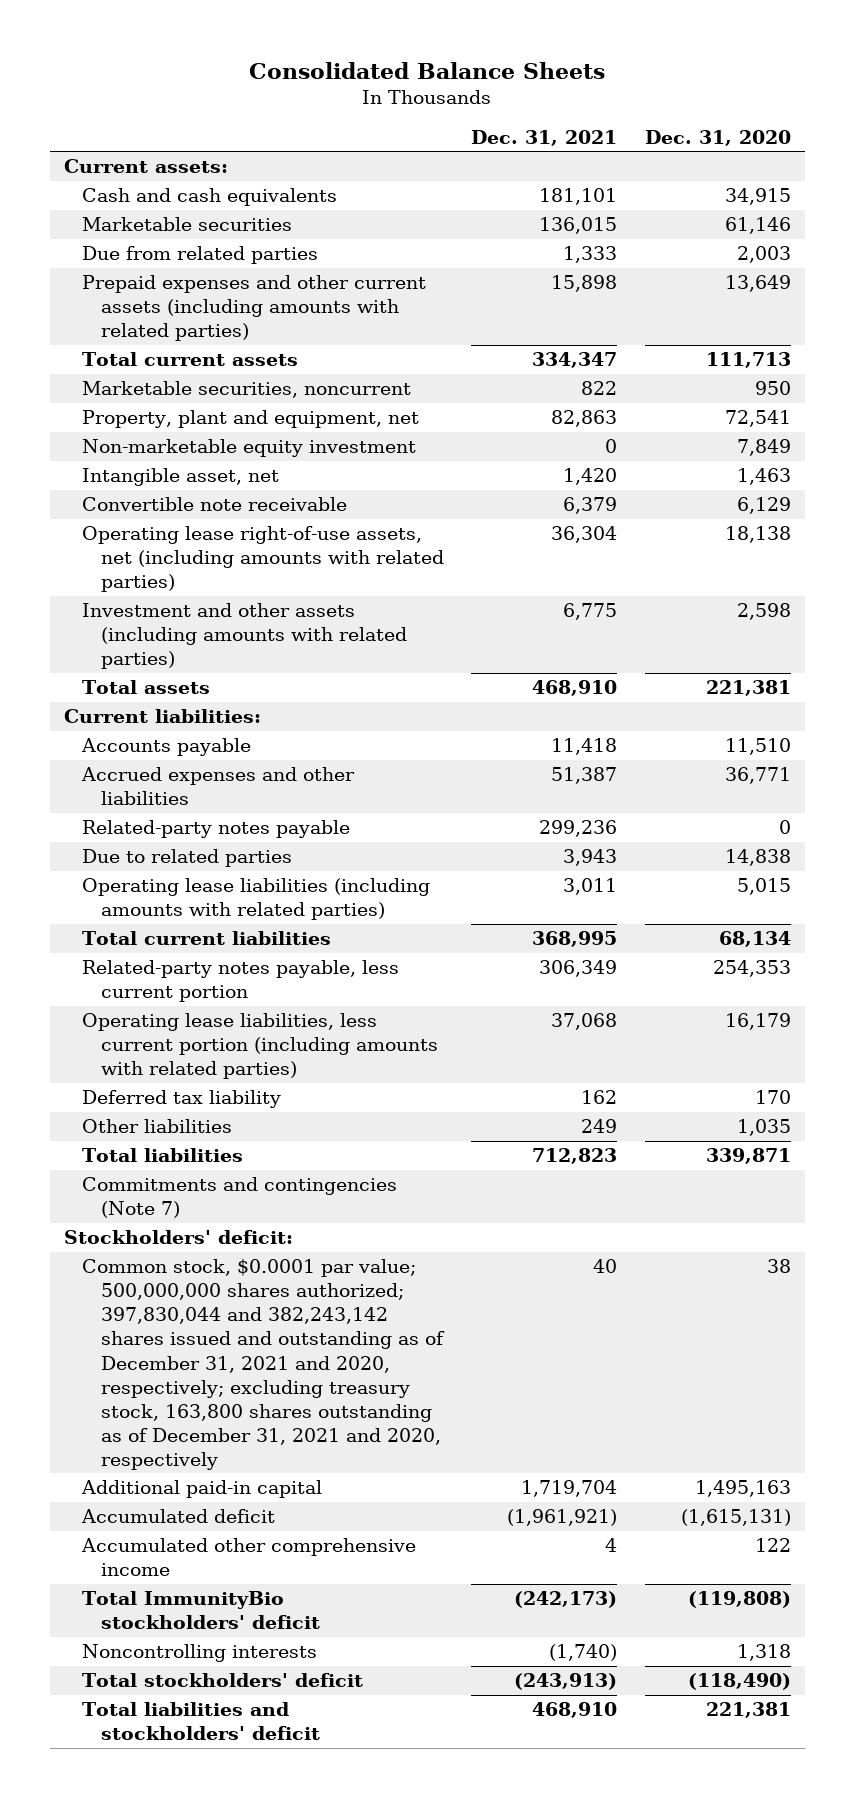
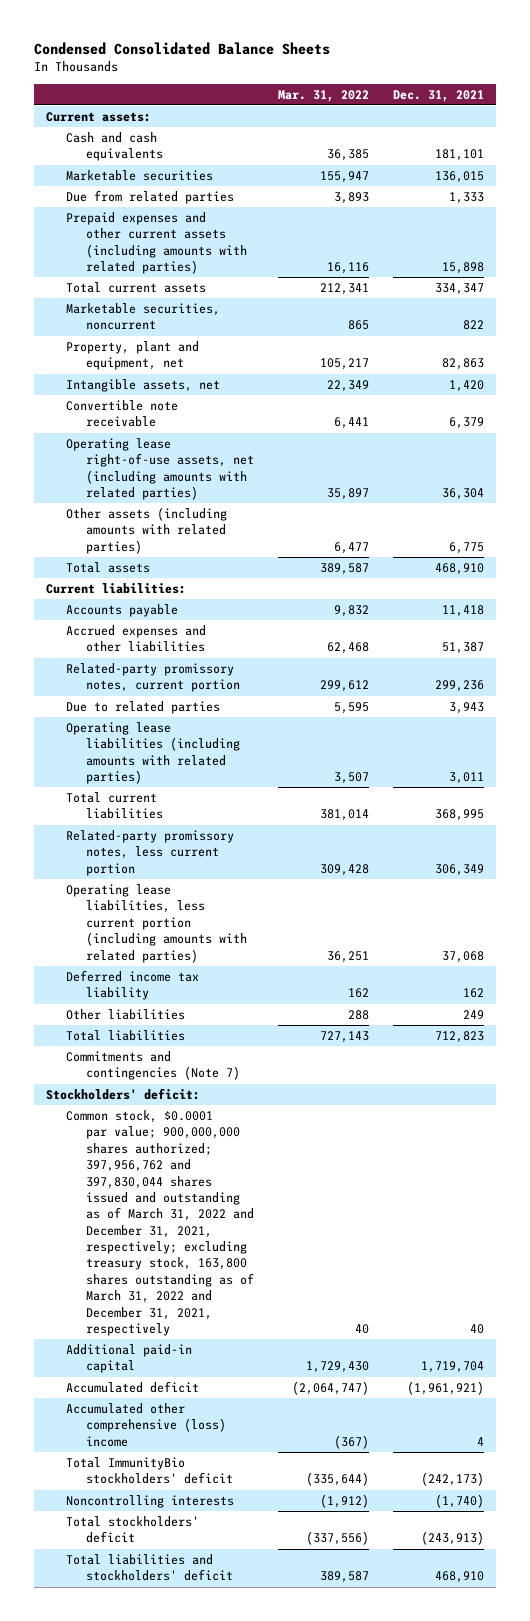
- Consolidated Balance Sheets
+ Condensed Consolidated Balance Sheets
- | Dec. 31, 2021 | Dec. 31, 2020
+ | Mar. 31, 2022 | Dec. 31, 2021
- Non-marketable equity investment | 0 | 7,849
- Intangible asset, net | 1,420 | 1,463
+ Intangible assets, net | 22,349 | 1,420
- Investment and other assets (including amounts with related parties) | 6,775 | 2,598
+ Other assets (including amounts with related parties) | 6,477 | 6,775
- Related-party notes payable | 299,236 | 0
+ Related-party promissory notes, current portion | 299,612 | 299,236
- Related-party notes payable, less current portion | 306,349 | 254,353
+ Related-party promissory notes, less current portion | 309,428 | 306,349
- Deferred tax liability | 162 | 170
+ Deferred income tax liability | 162 | 162
- Common stock, $0.0001 par value; 500,000,000 shares authorized; 397,830,044 and 382,243,142 shares issued and outstanding as of December 31, 2021 and 2020, respectively; excluding treasury stock, 163,800 shares outstanding as of December 31, 2021 and 2020, respectively | 40 | 38
+ Common stock, $0.0001 par value; 900,000,000 shares authorized; 397,956,762 and 397,830,044 shares issued and outstanding as of March 31, 2022 and December 31, 2021, respectively; excluding treasury stock, 163,800 shares outstanding as of March 31, 2022 and December 31, 2021, respectively | 40 | 40
- Accumulated other comprehensive income | 4 | 122
+ Accumulated other comprehensive (loss) income | (367) | 4

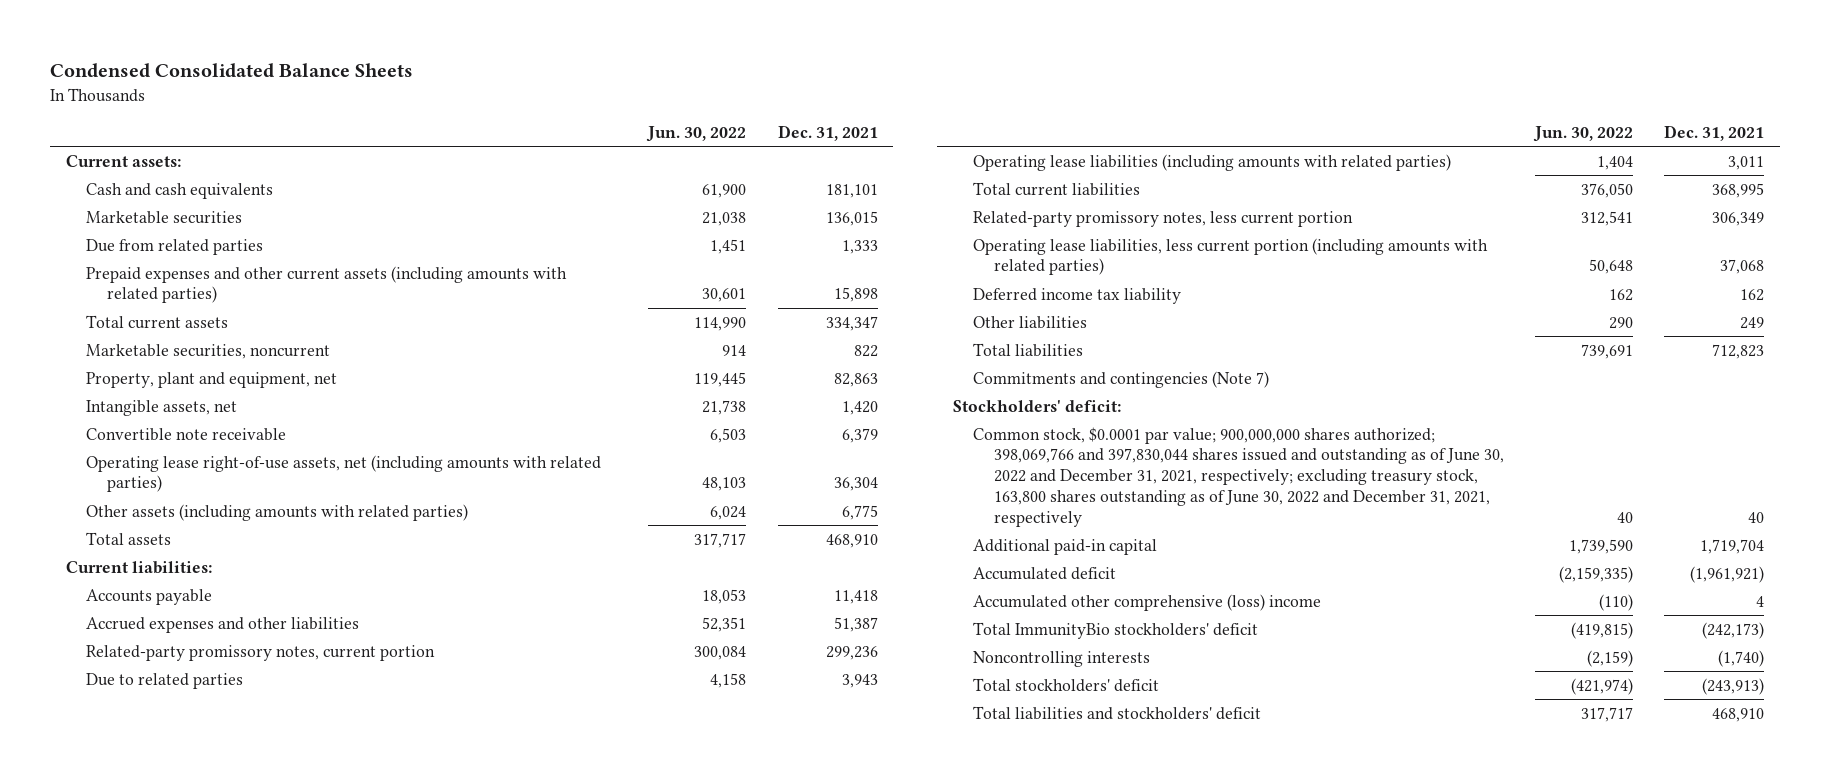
- | Mar. 31, 2022 | Dec. 31, 2021
+ | Jun. 30, 2022 | Dec. 31, 2021
- Common stock, $0.0001 par value; 900,000,000 shares authorized; 397,956,762 and 397,830,044 shares issued and outstanding as of March 31, 2022 and December 31, 2021, respectively; excluding treasury stock, 163,800 shares outstanding as of March 31, 2022 and December 31, 2021, respectively | 40 | 40
+ Common stock, $0.0001 par value; 900,000,000 shares authorized; 398,069,766 and 397,830,044 shares issued and outstanding as of June 30, 2022 and December 31, 2021, respectively; excluding treasury stock, 163,800 shares outstanding as of June 30, 2022 and December 31, 2021, respectively | 40 | 40

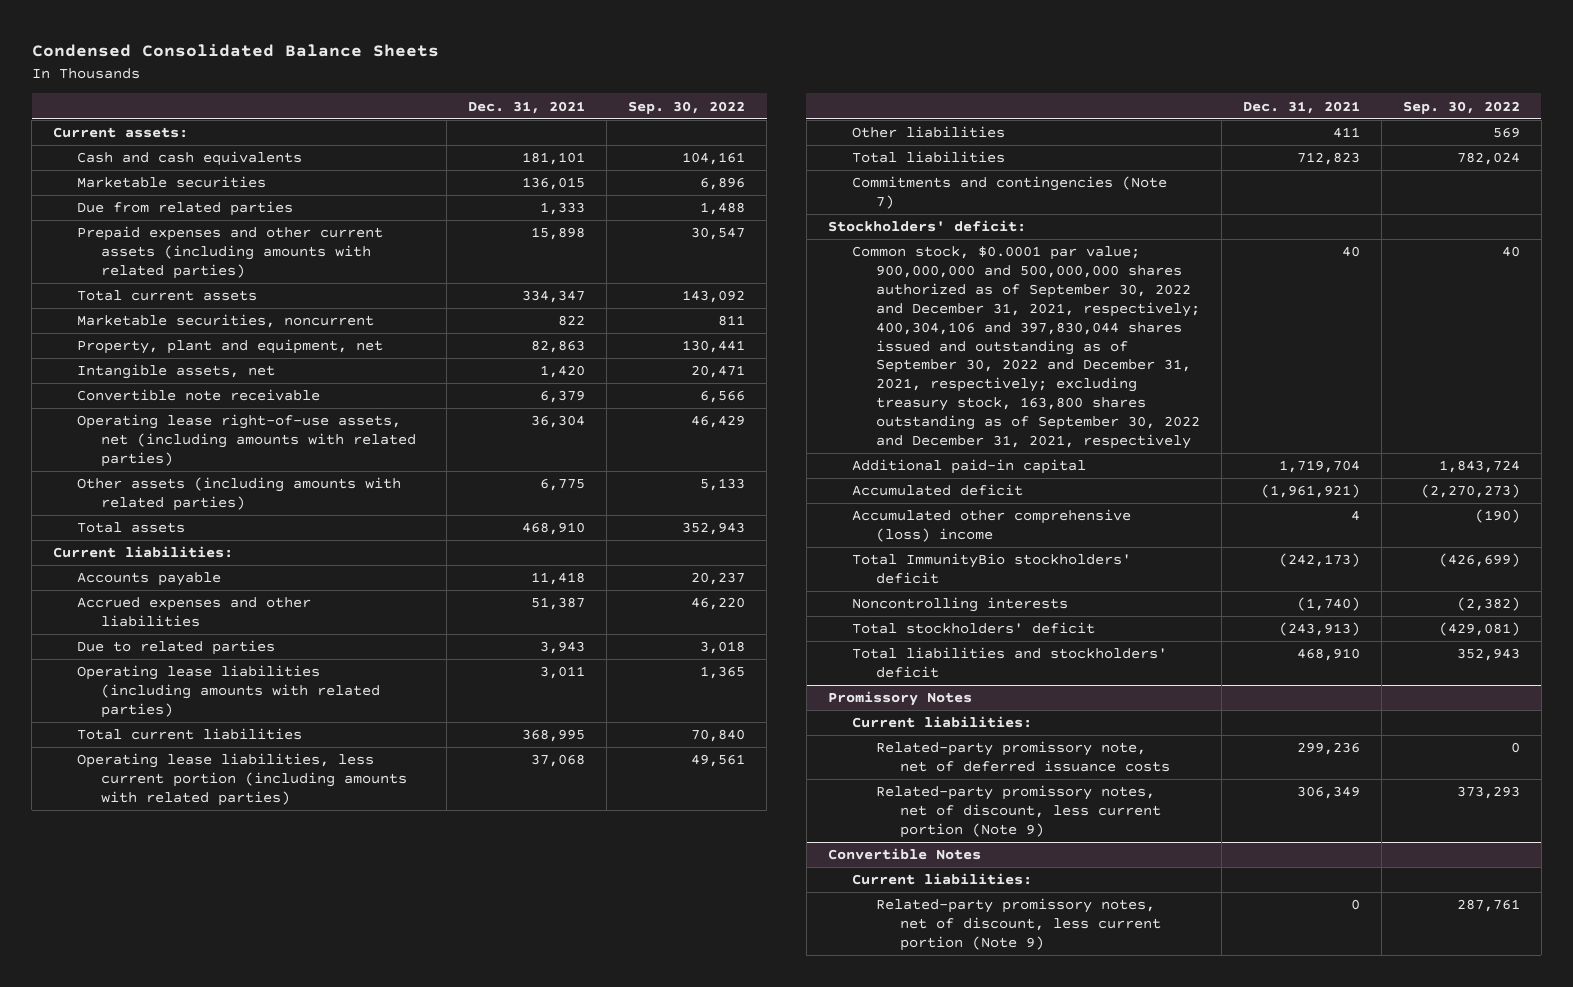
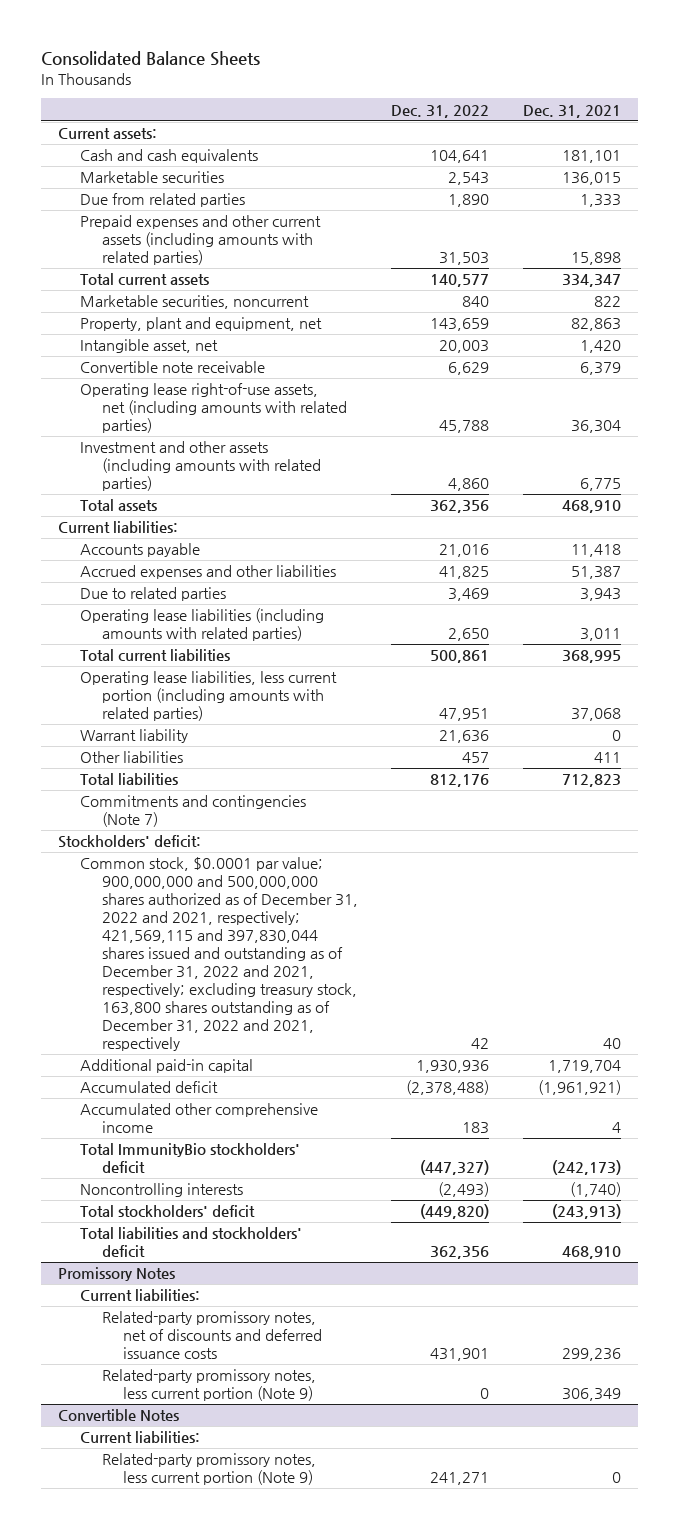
- Condensed Consolidated Balance Sheets
+ Consolidated Balance Sheets
- | Dec. 31, 2021 | Sep. 30, 2022
+ | Dec. 31, 2022 | Dec. 31, 2021
- Intangible assets, net | 1,420 | 20,471
+ Intangible asset, net | 20,003 | 1,420
- Other assets (including amounts with related parties) | 6,775 | 5,133
+ Investment and other assets (including amounts with related parties) | 4,860 | 6,775
+ Warrant liability | 21,636 | 0
- Common stock, $0.0001 par value; 900,000,000 and 500,000,000 shares authorized as of September 30, 2022 and December 31, 2021, respectively; 400,304,106 and 397,830,044 shares issued and outstanding as of September 30, 2022 and December 31, 2021, respectively; excluding treasury stock, 163,800 shares outstanding as of September 30, 2022 and December 31, 2021, respectively | 40 | 40
+ Common stock, $0.0001 par value; 900,000,000 and 500,000,000 shares authorized as of December 31, 2022 and 2021, respectively; 421,569,115 and 397,830,044 shares issued and outstanding as of December 31, 2022 and 2021, respectively; excluding treasury stock, 163,800 shares outstanding as of December 31, 2022 and 2021, respectively | 42 | 40
- Accumulated other comprehensive (loss) income | 4 | (190)
+ Accumulated other comprehensive income | 183 | 4
@ Promissory Notes
- Related-party promissory note, net of deferred issuance costs | 299,236 | 0
- Related-party promissory notes, net of discount, less current portion (Note 9) | 306,349 | 373,293
+ Related-party promissory notes, net of discounts and deferred issuance costs | 431,901 | 299,236
+ Related-party promissory notes, less current portion (Note 9) | 0 | 306,349
@ Convertible Notes
- Related-party promissory notes, net of discount, less current portion (Note 9) | 0 | 287,761
+ Related-party promissory notes, less current portion (Note 9) | 241,271 | 0

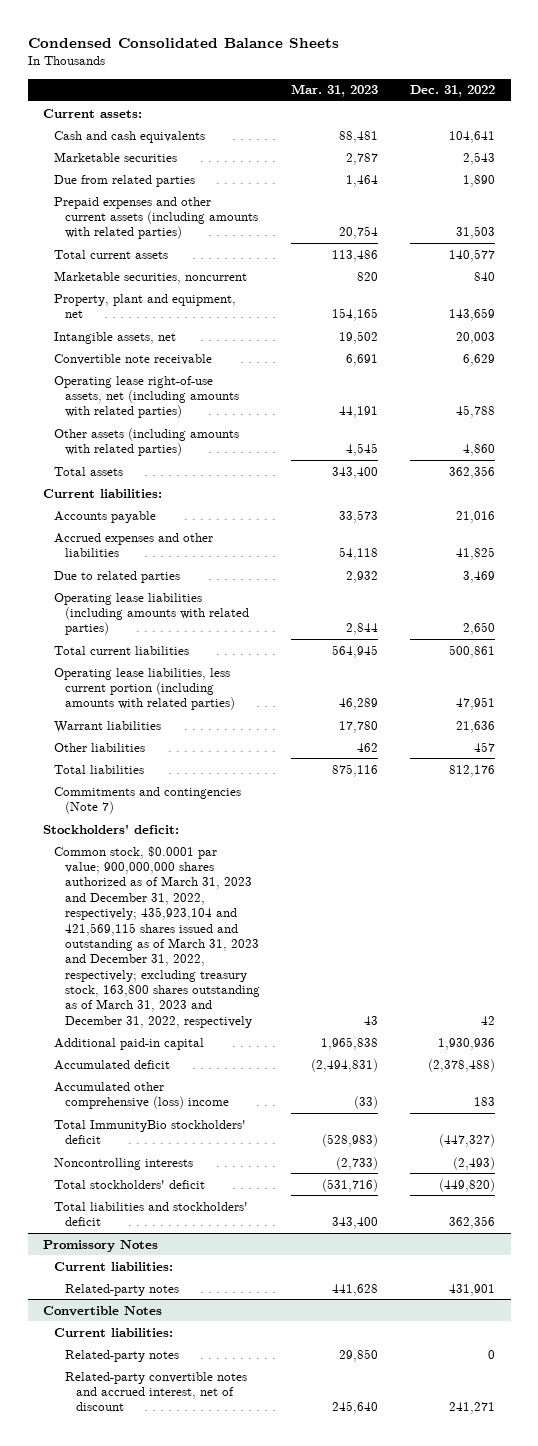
- Consolidated Balance Sheets
+ Condensed Consolidated Balance Sheets
- | Dec. 31, 2022 | Dec. 31, 2021
+ | Mar. 31, 2023 | Dec. 31, 2022
- Intangible asset, net | 20,003 | 1,420
+ Intangible assets, net | 19,502 | 20,003
- Investment and other assets (including amounts with related parties) | 4,860 | 6,775
+ Other assets (including amounts with related parties) | 4,545 | 4,860
- Warrant liability | 21,636 | 0
+ Warrant liabilities | 17,780 | 21,636
- Common stock, $0.0001 par value; 900,000,000 and 500,000,000 shares authorized as of December 31, 2022 and 2021, respectively; 421,569,115 and 397,830,044 shares issued and outstanding as of December 31, 2022 and 2021, respectively; excluding treasury stock, 163,800 shares outstanding as of December 31, 2022 and 2021, respectively | 42 | 40
+ Common stock, $0.0001 par value; 900,000,000 shares authorized as of March 31, 2023 and December 31, 2022, respectively; 435,923,104 and 421,569,115 shares issued and outstanding as of March 31, 2023 and December 31, 2022, respectively; excluding treasury stock, 163,800 shares outstanding as of March 31, 2023 and December 31, 2022, respectively | 43 | 42
- Accumulated other comprehensive income | 183 | 4
+ Accumulated other comprehensive (loss) income | (33) | 183
@ Promissory Notes
- Related-party promissory notes, net of discounts and deferred issuance costs | 431,901 | 299,236
- Related-party promissory notes, less current portion (Note 9) | 0 | 306,349
+ Related-party notes | 441,628 | 431,901
@ Convertible Notes
- Related-party promissory notes, less current portion (Note 9) | 241,271 | 0
+ Related-party notes | 29,850 | 0
+ Related-party convertible notes and accrued interest, net of discount | 245,640 | 241,271

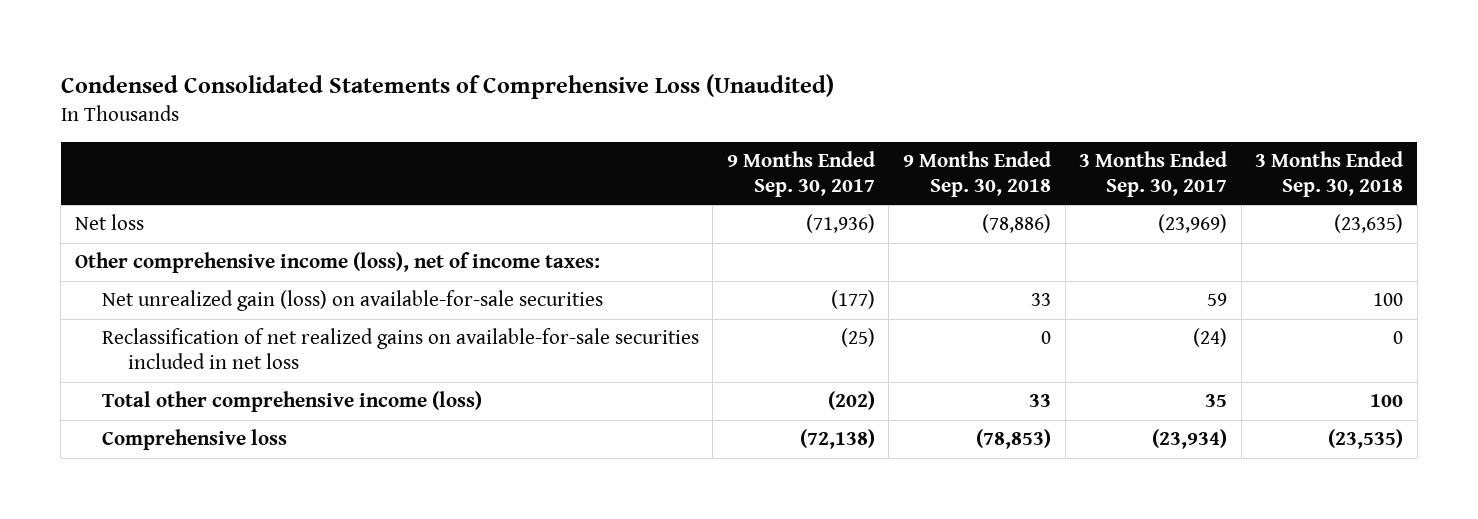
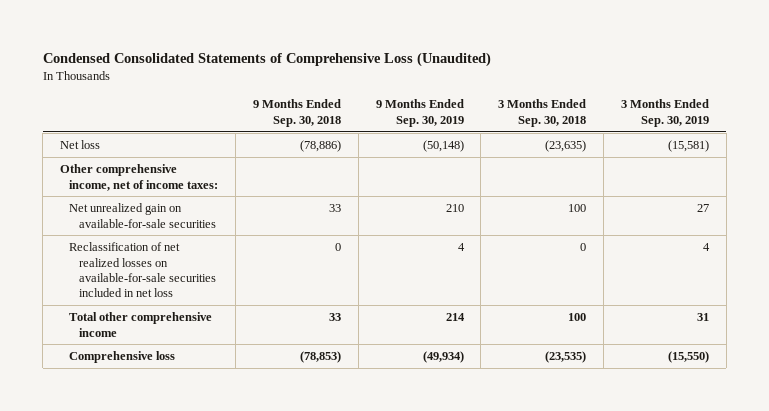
- | 9 Months Ended Sep. 30, 2017 | 9 Months Ended Sep. 30, 2018 | 3 Months Ended Sep. 30, 2017 | 3 Months Ended Sep. 30, 2018
+ | 9 Months Ended Sep. 30, 2018 | 9 Months Ended Sep. 30, 2019 | 3 Months Ended Sep. 30, 2018 | 3 Months Ended Sep. 30, 2019
- Other comprehensive income (loss), net of income taxes:
- Net unrealized gain (loss) on available-for-sale securities | (177) | 33 | 59 | 100
- Reclassification of net realized gains on available-for-sale securities included in net loss | (25) | 0 | (24) | 0
- Total other comprehensive income (loss) | (202) | 33 | 35 | 100
+ Other comprehensive income, net of income taxes:
+ Net unrealized gain on available-for-sale securities | 33 | 210 | 100 | 27
+ Reclassification of net realized losses on available-for-sale securities included in net loss | 0 | 4 | 0 | 4
+ Total other comprehensive income | 33 | 214 | 100 | 31

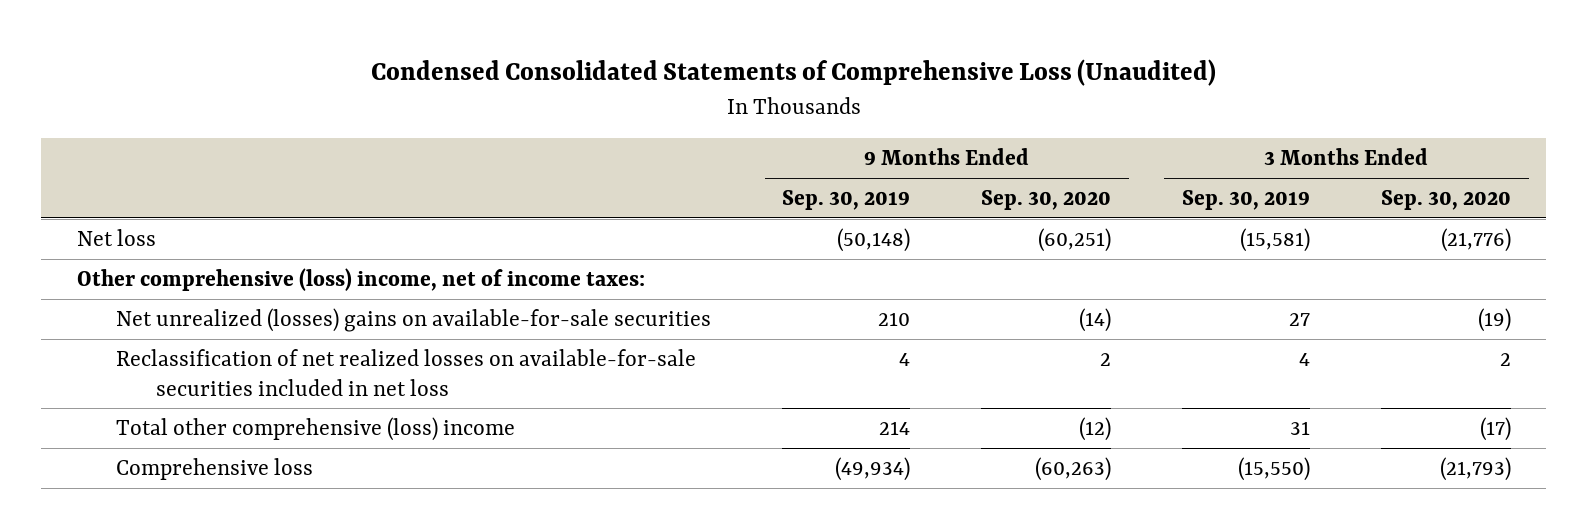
- | 9 Months Ended Sep. 30, 2018 | 9 Months Ended Sep. 30, 2019 | 3 Months Ended Sep. 30, 2018 | 3 Months Ended Sep. 30, 2019
+ | 9 Months Ended Sep. 30, 2019 | 9 Months Ended Sep. 30, 2020 | 3 Months Ended Sep. 30, 2019 | 3 Months Ended Sep. 30, 2020
- Other comprehensive income, net of income taxes:
- Net unrealized gain on available-for-sale securities | 33 | 210 | 100 | 27
+ Other comprehensive (loss) income, net of income taxes:
+ Net unrealized (losses) gains on available-for-sale securities | 210 | (14) | 27 | (19)
- Total other comprehensive income | 33 | 214 | 100 | 31
+ Total other comprehensive (loss) income | 214 | (12) | 31 | (17)

